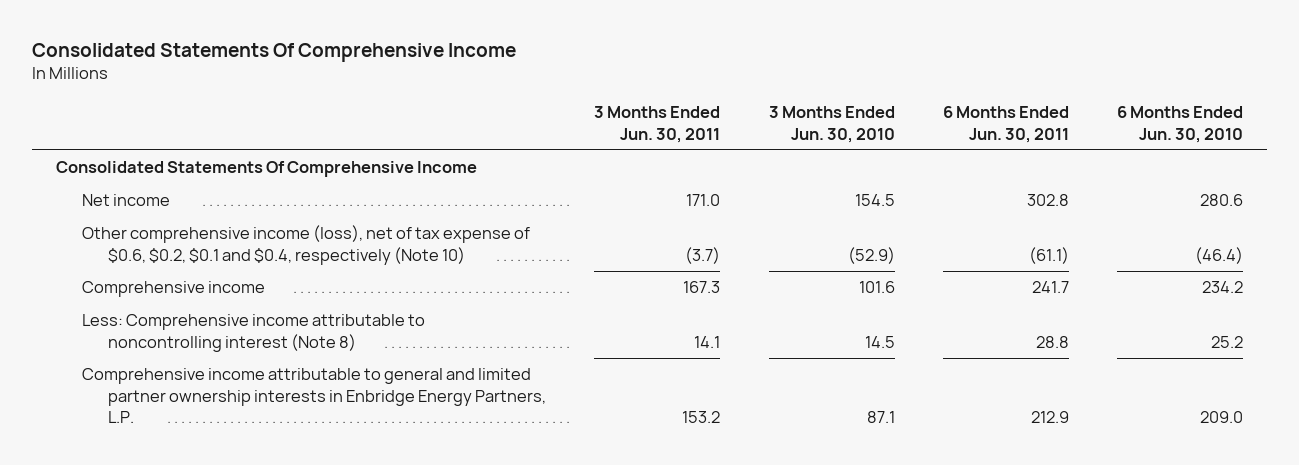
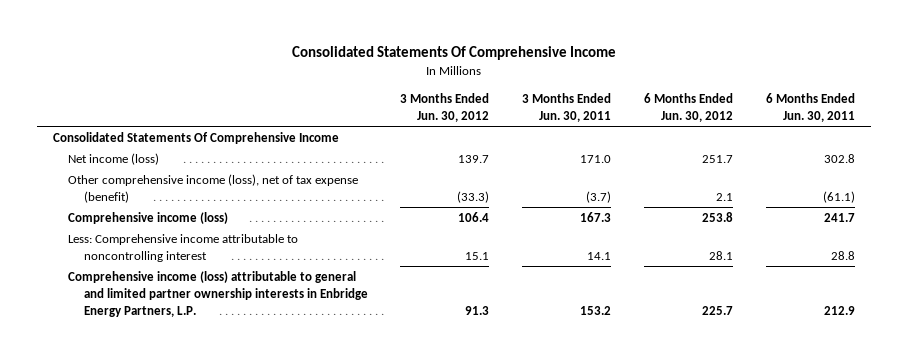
- | 3 Months Ended Jun. 30, 2011 | 3 Months Ended Jun. 30, 2010 | 6 Months Ended Jun. 30, 2011 | 6 Months Ended Jun. 30, 2010
+ | 3 Months Ended Jun. 30, 2012 | 3 Months Ended Jun. 30, 2011 | 6 Months Ended Jun. 30, 2012 | 6 Months Ended Jun. 30, 2011
- Net income | 171.0 | 154.5 | 302.8 | 280.6
- Other comprehensive income (loss), net of tax expense of $0.6, $0.2, $0.1 and $0.4, respectively (Note 10) | (3.7) | (52.9) | (61.1) | (46.4)
- Comprehensive income | 167.3 | 101.6 | 241.7 | 234.2
- Less: Comprehensive income attributable to noncontrolling interest (Note 8) | 14.1 | 14.5 | 28.8 | 25.2
- Comprehensive income attributable to general and limited partner ownership interests in Enbridge Energy Partners, L.P. | 153.2 | 87.1 | 212.9 | 209.0
+ Net income (loss) | 139.7 | 171.0 | 251.7 | 302.8
+ Other comprehensive income (loss), net of tax expense (benefit) | (33.3) | (3.7) | 2.1 | (61.1)
+ Comprehensive income (loss) | 106.4 | 167.3 | 253.8 | 241.7
+ Less: Comprehensive income attributable to noncontrolling interest | 15.1 | 14.1 | 28.1 | 28.8
+ Comprehensive income (loss) attributable to general and limited partner ownership interests in Enbridge Energy Partners, L.P. | 91.3 | 153.2 | 225.7 | 212.9

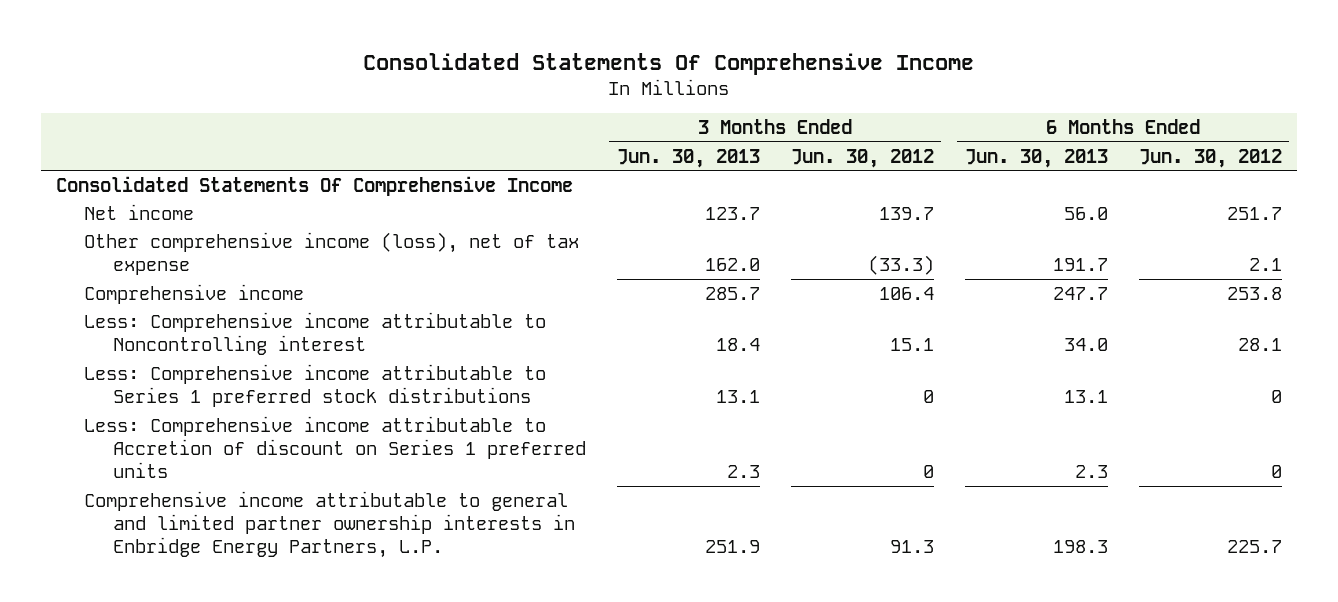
- | 3 Months Ended Jun. 30, 2012 | 3 Months Ended Jun. 30, 2011 | 6 Months Ended Jun. 30, 2012 | 6 Months Ended Jun. 30, 2011
+ | 3 Months Ended Jun. 30, 2013 | 3 Months Ended Jun. 30, 2012 | 6 Months Ended Jun. 30, 2013 | 6 Months Ended Jun. 30, 2012
- Net income (loss) | 139.7 | 171.0 | 251.7 | 302.8
- Other comprehensive income (loss), net of tax expense (benefit) | (33.3) | (3.7) | 2.1 | (61.1)
- Comprehensive income (loss) | 106.4 | 167.3 | 253.8 | 241.7
- Less: Comprehensive income attributable to noncontrolling interest | 15.1 | 14.1 | 28.1 | 28.8
- Comprehensive income (loss) attributable to general and limited partner ownership interests in Enbridge Energy Partners, L.P. | 91.3 | 153.2 | 225.7 | 212.9
+ Net income | 123.7 | 139.7 | 56.0 | 251.7
+ Other comprehensive income (loss), net of tax expense | 162.0 | (33.3) | 191.7 | 2.1
+ Comprehensive income | 285.7 | 106.4 | 247.7 | 253.8
+ Less: Comprehensive income attributable to Noncontrolling interest | 18.4 | 15.1 | 34.0 | 28.1
+ Less: Comprehensive income attributable to Series 1 preferred stock distributions | 13.1 | 0 | 13.1 | 0
+ Less: Comprehensive income attributable to Accretion of discount on Series 1 preferred units | 2.3 | 0 | 2.3 | 0
+ Comprehensive income attributable to general and limited partner ownership interests in Enbridge Energy Partners, L.P. | 251.9 | 91.3 | 198.3 | 225.7

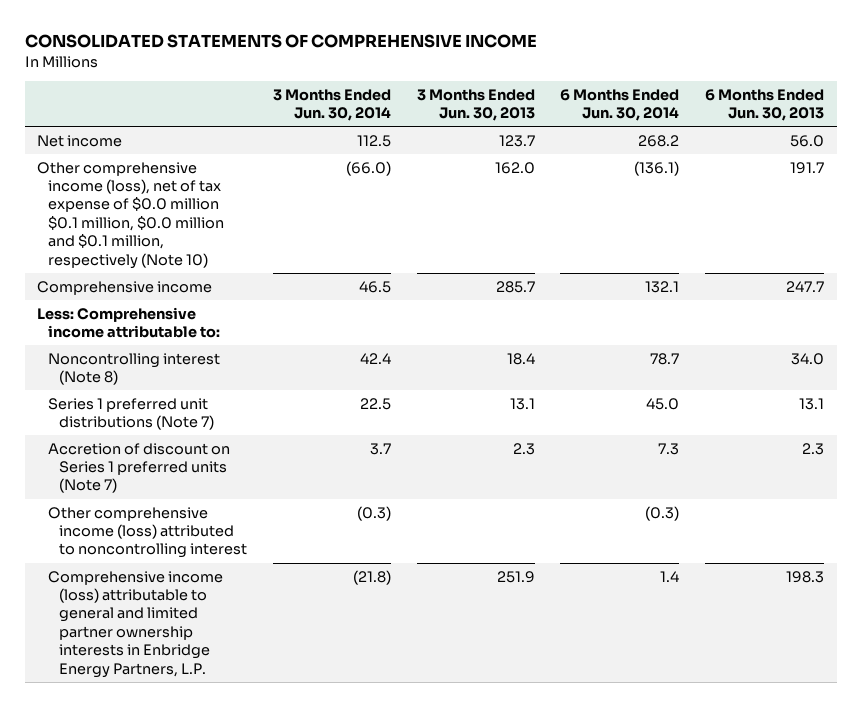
- Consolidated Statements Of Comprehensive Income
+ CONSOLIDATED STATEMENTS OF COMPREHENSIVE INCOME
- | 3 Months Ended Jun. 30, 2013 | 3 Months Ended Jun. 30, 2012 | 6 Months Ended Jun. 30, 2013 | 6 Months Ended Jun. 30, 2012
+ | 3 Months Ended Jun. 30, 2014 | 3 Months Ended Jun. 30, 2013 | 6 Months Ended Jun. 30, 2014 | 6 Months Ended Jun. 30, 2013
- Consolidated Statements Of Comprehensive Income
- Other comprehensive income (loss), net of tax expense | 162.0 | (33.3) | 191.7 | 2.1
+ Other comprehensive income (loss), net of tax expense of $0.0 million $0.1 million, $0.0 million and $0.1 million, respectively (Note 10) | (66.0) | 162.0 | (136.1) | 191.7
- Less: Comprehensive income attributable to Noncontrolling interest | 18.4 | 15.1 | 34.0 | 28.1
- Less: Comprehensive income attributable to Series 1 preferred stock distributions | 13.1 | 0 | 13.1 | 0
- Less: Comprehensive income attributable to Accretion of discount on Series 1 preferred units | 2.3 | 0 | 2.3 | 0
- Comprehensive income attributable to general and limited partner ownership interests in Enbridge Energy Partners, L.P. | 251.9 | 91.3 | 198.3 | 225.7
+ Less: Comprehensive income attributable to:
+ Noncontrolling interest (Note 8) | 42.4 | 18.4 | 78.7 | 34.0
+ Series 1 preferred unit distributions (Note 7) | 22.5 | 13.1 | 45.0 | 13.1
+ Accretion of discount on Series 1 preferred units (Note 7) | 3.7 | 2.3 | 7.3 | 2.3
+ Other comprehensive income (loss) attributed to noncontrolling interest | (0.3) | | (0.3) |
+ Comprehensive income (loss) attributable to general and limited partner ownership interests in Enbridge Energy Partners, L.P. | (21.8) | 251.9 | 1.4 | 198.3

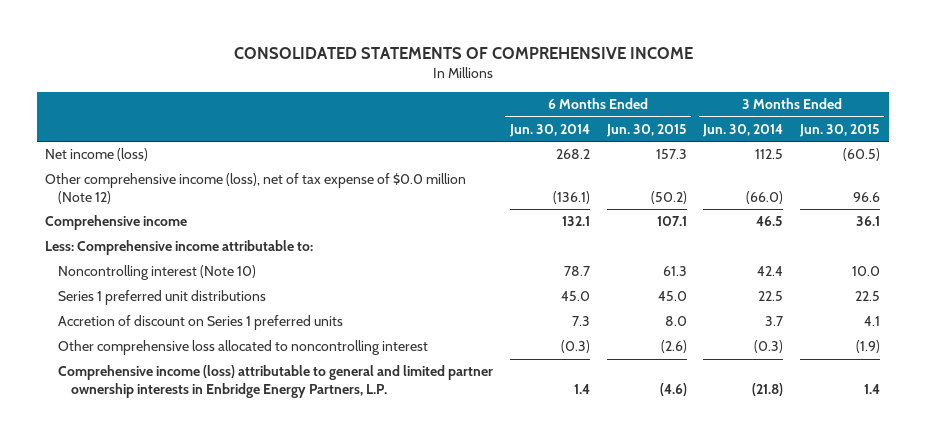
- | 3 Months Ended Jun. 30, 2014 | 3 Months Ended Jun. 30, 2013 | 6 Months Ended Jun. 30, 2014 | 6 Months Ended Jun. 30, 2013
+ | 6 Months Ended Jun. 30, 2014 | 6 Months Ended Jun. 30, 2015 | 3 Months Ended Jun. 30, 2014 | 3 Months Ended Jun. 30, 2015
- Net income | 112.5 | 123.7 | 268.2 | 56.0
- Other comprehensive income (loss), net of tax expense of $0.0 million $0.1 million, $0.0 million and $0.1 million, respectively (Note 10) | (66.0) | 162.0 | (136.1) | 191.7
+ Net income (loss) | 268.2 | 157.3 | 112.5 | (60.5)
+ Other comprehensive income (loss), net of tax expense of $0.0 million (Note 12) | (136.1) | (50.2) | (66.0) | 96.6
- Noncontrolling interest (Note 8) | 42.4 | 18.4 | 78.7 | 34.0
- Series 1 preferred unit distributions (Note 7) | 22.5 | 13.1 | 45.0 | 13.1
- Accretion of discount on Series 1 preferred units (Note 7) | 3.7 | 2.3 | 7.3 | 2.3
- Other comprehensive income (loss) attributed to noncontrolling interest | (0.3) | | (0.3) |
+ Noncontrolling interest (Note 10) | 78.7 | 61.3 | 42.4 | 10.0
+ Series 1 preferred unit distributions | 45.0 | 45.0 | 22.5 | 22.5
+ Accretion of discount on Series 1 preferred units | 7.3 | 8.0 | 3.7 | 4.1
+ Other comprehensive loss allocated to noncontrolling interest | (0.3) | (2.6) | (0.3) | (1.9)

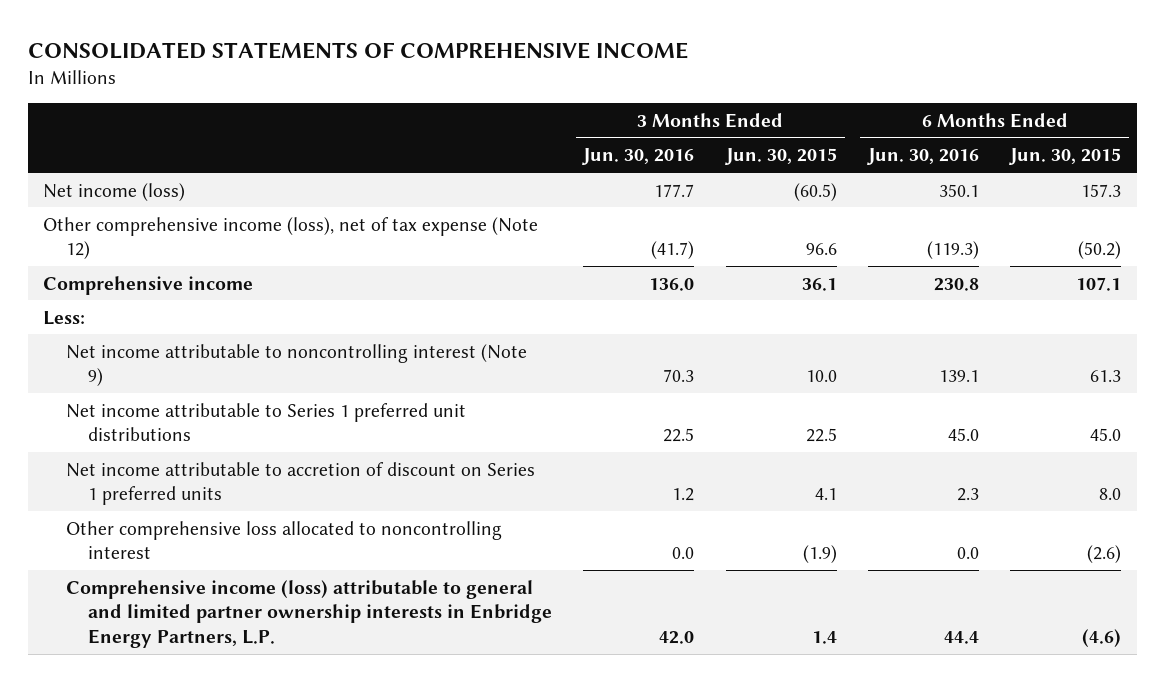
- | 6 Months Ended Jun. 30, 2014 | 6 Months Ended Jun. 30, 2015 | 3 Months Ended Jun. 30, 2014 | 3 Months Ended Jun. 30, 2015
+ | 3 Months Ended Jun. 30, 2016 | 3 Months Ended Jun. 30, 2015 | 6 Months Ended Jun. 30, 2016 | 6 Months Ended Jun. 30, 2015
- Other comprehensive income (loss), net of tax expense of $0.0 million (Note 12) | (136.1) | (50.2) | (66.0) | 96.6
+ Other comprehensive income (loss), net of tax expense (Note 12) | (41.7) | 96.6 | (119.3) | (50.2)
- Less: Comprehensive income attributable to:
- Noncontrolling interest (Note 10) | 78.7 | 61.3 | 42.4 | 10.0
- Series 1 preferred unit distributions | 45.0 | 45.0 | 22.5 | 22.5
- Accretion of discount on Series 1 preferred units | 7.3 | 8.0 | 3.7 | 4.1
+ Less:
+ Net income attributable to noncontrolling interest (Note 9) | 70.3 | 10.0 | 139.1 | 61.3
+ Net income attributable to Series 1 preferred unit distributions | 22.5 | 22.5 | 45.0 | 45.0
+ Net income attributable to accretion of discount on Series 1 preferred units | 1.2 | 4.1 | 2.3 | 8.0

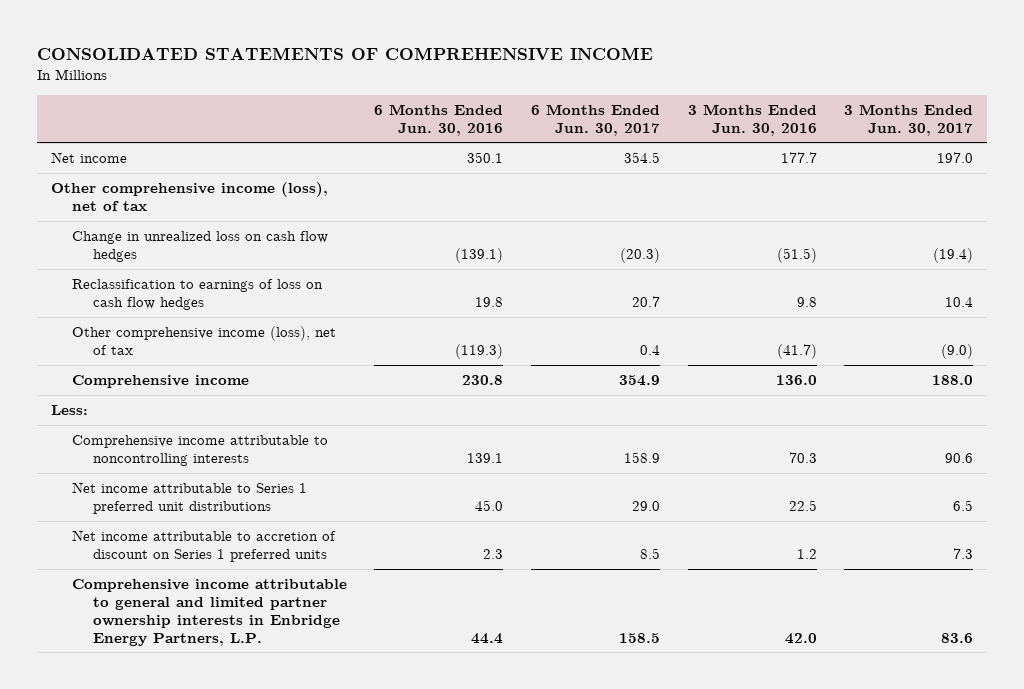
- | 3 Months Ended Jun. 30, 2016 | 3 Months Ended Jun. 30, 2015 | 6 Months Ended Jun. 30, 2016 | 6 Months Ended Jun. 30, 2015
+ | 6 Months Ended Jun. 30, 2016 | 6 Months Ended Jun. 30, 2017 | 3 Months Ended Jun. 30, 2016 | 3 Months Ended Jun. 30, 2017
- Net income (loss) | 177.7 | (60.5) | 350.1 | 157.3
- Other comprehensive income (loss), net of tax expense (Note 12) | (41.7) | 96.6 | (119.3) | (50.2)
+ Net income | 350.1 | 354.5 | 177.7 | 197.0
+ Other comprehensive income (loss), net of tax
+ Change in unrealized loss on cash flow hedges | (139.1) | (20.3) | (51.5) | (19.4)
+ Reclassification to earnings of loss on cash flow hedges | 19.8 | 20.7 | 9.8 | 10.4
+ Other comprehensive income (loss), net of tax | (119.3) | 0.4 | (41.7) | (9.0)
- Net income attributable to noncontrolling interest (Note 9) | 70.3 | 10.0 | 139.1 | 61.3
+ Comprehensive income attributable to noncontrolling interests | 139.1 | 158.9 | 70.3 | 90.6
- Other comprehensive loss allocated to noncontrolling interest | 0.0 | (1.9) | 0.0 | (2.6)
- Comprehensive income (loss) attributable to general and limited partner ownership interests in Enbridge Energy Partners, L.P. | 42.0 | 1.4 | 44.4 | (4.6)
+ Comprehensive income attributable to general and limited partner ownership interests in Enbridge Energy Partners, L.P. | 44.4 | 158.5 | 42.0 | 83.6

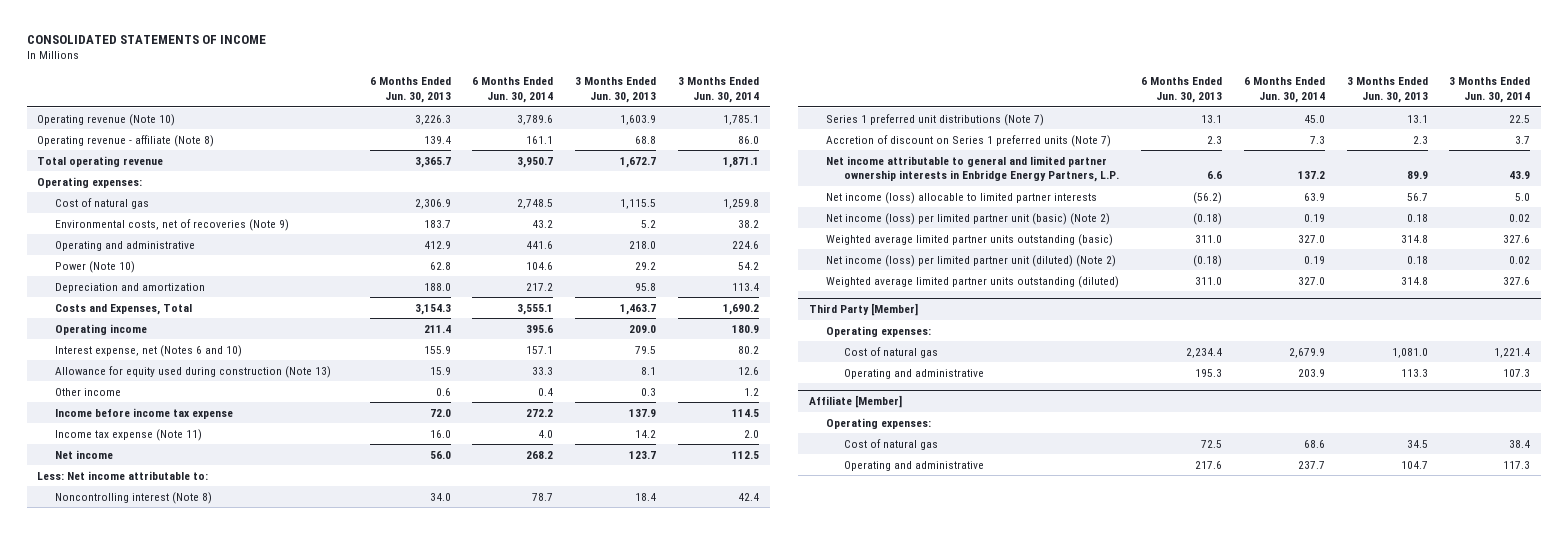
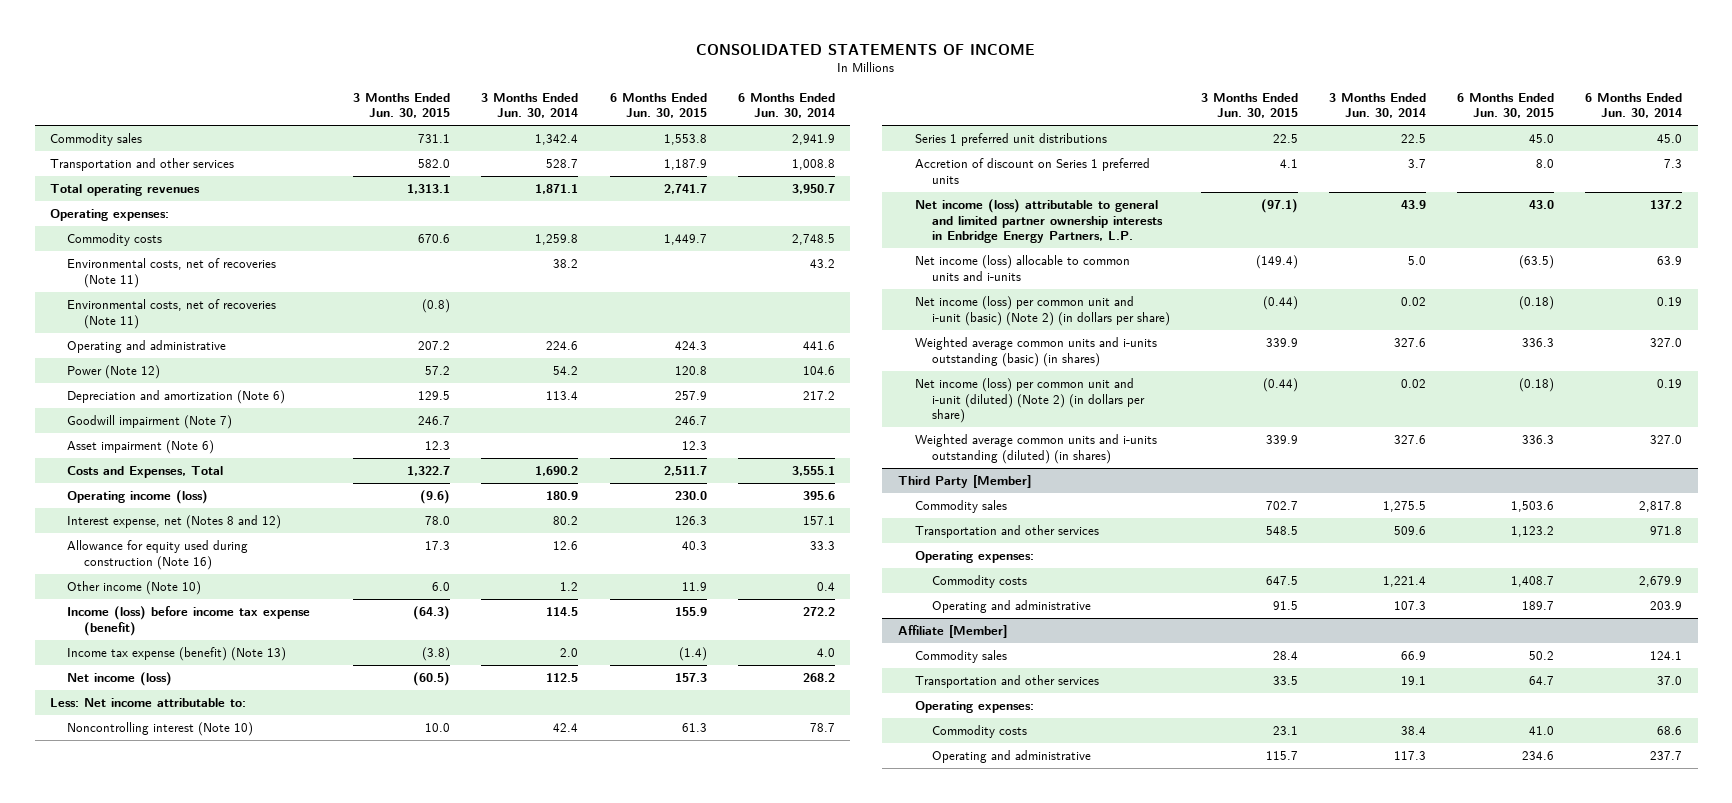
- | 6 Months Ended Jun. 30, 2013 | 6 Months Ended Jun. 30, 2014 | 3 Months Ended Jun. 30, 2013 | 3 Months Ended Jun. 30, 2014
+ | 3 Months Ended Jun. 30, 2015 | 3 Months Ended Jun. 30, 2014 | 6 Months Ended Jun. 30, 2015 | 6 Months Ended Jun. 30, 2014
- Operating revenue (Note 10) | 3,226.3 | 3,789.6 | 1,603.9 | 1,785.1
- Operating revenue - affiliate (Note 8) | 139.4 | 161.1 | 68.8 | 86.0
- Total operating revenue | 3,365.7 | 3,950.7 | 1,672.7 | 1,871.1
+ Commodity sales | 731.1 | 1,342.4 | 1,553.8 | 2,941.9
+ Transportation and other services | 582.0 | 528.7 | 1,187.9 | 1,008.8
+ Total operating revenues | 1,313.1 | 1,871.1 | 2,741.7 | 3,950.7
- Cost of natural gas | 2,306.9 | 2,748.5 | 1,115.5 | 1,259.8
- Environmental costs, net of recoveries (Note 9) | 183.7 | 43.2 | 5.2 | 38.2
+ Commodity costs | 670.6 | 1,259.8 | 1,449.7 | 2,748.5
+ Environmental costs, net of recoveries (Note 11) | | 38.2 | | 43.2
+ Environmental costs, net of recoveries (Note 11) | (0.8) | | |
- Power (Note 10) | 62.8 | 104.6 | 29.2 | 54.2
- Depreciation and amortization | 188.0 | 217.2 | 95.8 | 113.4
+ Power (Note 12) | 57.2 | 54.2 | 120.8 | 104.6
+ Depreciation and amortization (Note 6) | 129.5 | 113.4 | 257.9 | 217.2
+ Goodwill impairment (Note 7) | 246.7 | | 246.7 |
+ Asset impairment (Note 6) | 12.3 | | 12.3 |
- Operating income | 211.4 | 395.6 | 209.0 | 180.9
- Interest expense, net (Notes 6 and 10) | 155.9 | 157.1 | 79.5 | 80.2
- Allowance for equity used during construction (Note 13) | 15.9 | 33.3 | 8.1 | 12.6
- Other income | 0.6 | 0.4 | 0.3 | 1.2
- Income before income tax expense | 72.0 | 272.2 | 137.9 | 114.5
- Income tax expense (Note 11) | 16.0 | 4.0 | 14.2 | 2.0
- Net income | 56.0 | 268.2 | 123.7 | 112.5
+ Operating income (loss) | (9.6) | 180.9 | 230.0 | 395.6
+ Interest expense, net (Notes 8 and 12) | 78.0 | 80.2 | 126.3 | 157.1
+ Allowance for equity used during construction (Note 16) | 17.3 | 12.6 | 40.3 | 33.3
+ Other income (Note 10) | 6.0 | 1.2 | 11.9 | 0.4
+ Income (loss) before income tax expense (benefit) | (64.3) | 114.5 | 155.9 | 272.2
+ Income tax expense (benefit) (Note 13) | (3.8) | 2.0 | (1.4) | 4.0
+ Net income (loss) | (60.5) | 112.5 | 157.3 | 268.2
- Noncontrolling interest (Note 8) | 34.0 | 78.7 | 18.4 | 42.4
- Series 1 preferred unit distributions (Note 7) | 13.1 | 45.0 | 13.1 | 22.5
- Accretion of discount on Series 1 preferred units (Note 7) | 2.3 | 7.3 | 2.3 | 3.7
- Net income attributable to general and limited partner ownership interests in Enbridge Energy Partners, L.P. | 6.6 | 137.2 | 89.9 | 43.9
- Net income (loss) allocable to limited partner interests | (56.2) | 63.9 | 56.7 | 5.0
- Net income (loss) per limited partner unit (basic) (Note 2) | (0.18) | 0.19 | 0.18 | 0.02
- Weighted average limited partner units outstanding (basic) | 311.0 | 327.0 | 314.8 | 327.6
- Net income (loss) per limited partner unit (diluted) (Note 2) | (0.18) | 0.19 | 0.18 | 0.02
- Weighted average limited partner units outstanding (diluted) | 311.0 | 327.0 | 314.8 | 327.6
+ Noncontrolling interest (Note 10) | 10.0 | 42.4 | 61.3 | 78.7
+ Series 1 preferred unit distributions | 22.5 | 22.5 | 45.0 | 45.0
+ Accretion of discount on Series 1 preferred units | 4.1 | 3.7 | 8.0 | 7.3
+ Net income (loss) attributable to general and limited partner ownership interests in Enbridge Energy Partners, L.P. | (97.1) | 43.9 | 43.0 | 137.2
+ Net income (loss) allocable to common units and i-units | (149.4) | 5.0 | (63.5) | 63.9
+ Net income (loss) per common unit and i-unit (basic) (Note 2) (in dollars per share) | (0.44) | 0.02 | (0.18) | 0.19
+ Weighted average common units and i-units outstanding (basic) (in shares) | 339.9 | 327.6 | 336.3 | 327.0
+ Net income (loss) per common unit and i-unit (diluted) (Note 2) (in dollars per share) | (0.44) | 0.02 | (0.18) | 0.19
+ Weighted average common units and i-units outstanding (diluted) (in shares) | 339.9 | 327.6 | 336.3 | 327.0
@ Third Party [Member]
+ Commodity sales | 702.7 | 1,275.5 | 1,503.6 | 2,817.8
+ Transportation and other services | 548.5 | 509.6 | 1,123.2 | 971.8
- Cost of natural gas | 2,234.4 | 2,679.9 | 1,081.0 | 1,221.4
+ Commodity costs | 647.5 | 1,221.4 | 1,408.7 | 2,679.9
@ Affiliate [Member]
+ Commodity sales | 28.4 | 66.9 | 50.2 | 124.1
+ Transportation and other services | 33.5 | 19.1 | 64.7 | 37.0
- Cost of natural gas | 72.5 | 68.6 | 34.5 | 38.4
+ Commodity costs | 23.1 | 38.4 | 41.0 | 68.6

